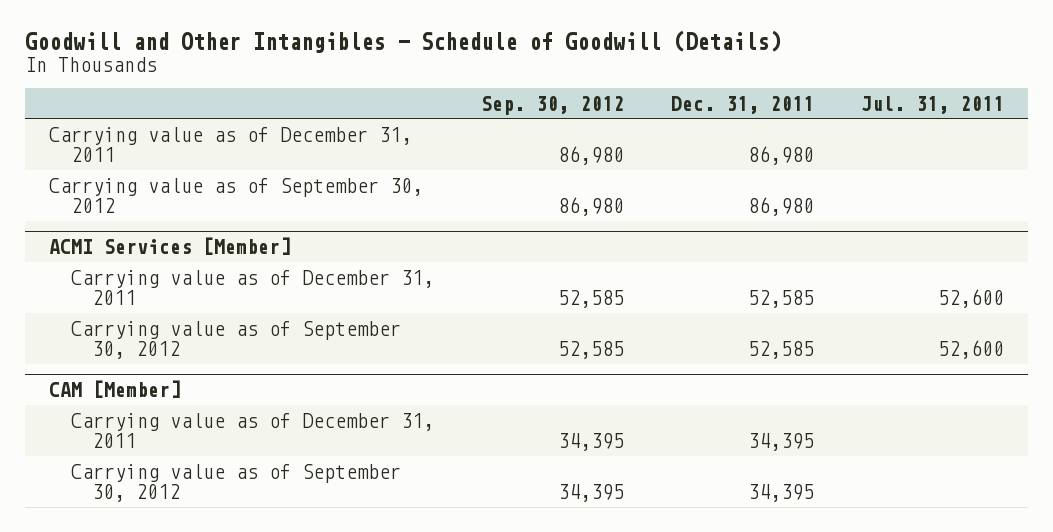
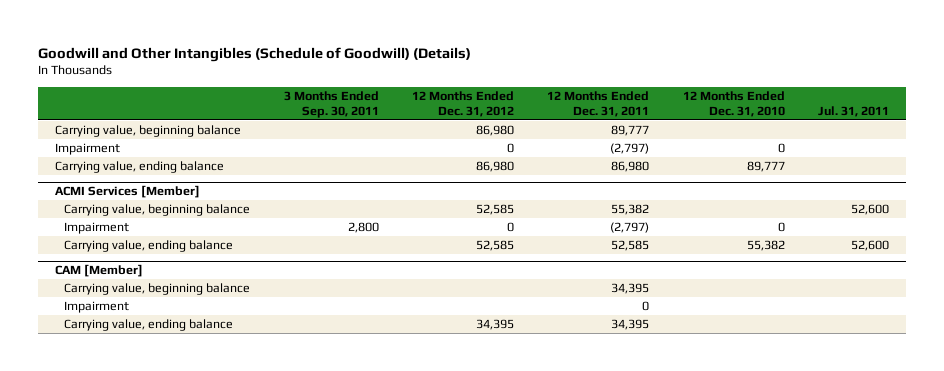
- Goodwill and Other Intangibles - Schedule of Goodwill (Details)
+ Goodwill and Other Intangibles (Schedule of Goodwill) (Details)
- | Sep. 30, 2012 | Dec. 31, 2011 | Jul. 31, 2011
+ | 3 Months Ended Sep. 30, 2011 | 12 Months Ended Dec. 31, 2012 | 12 Months Ended Dec. 31, 2011 | 12 Months Ended Dec. 31, 2010 | Jul. 31, 2011
- Carrying value as of December 31, 2011 | 86,980 | 86,980 |
- Carrying value as of September 30, 2012 | 86,980 | 86,980 |
+ Carrying value, beginning balance | | 86,980 | 89,777 | |
+ Impairment | | 0 | (2,797) | 0 |
+ Carrying value, ending balance | | 86,980 | 86,980 | 89,777 |
@ ACMI Services [Member]
- Carrying value as of December 31, 2011 | 52,585 | 52,585 | 52,600
- Carrying value as of September 30, 2012 | 52,585 | 52,585 | 52,600
+ Carrying value, beginning balance | | 52,585 | 55,382 | | 52,600
+ Impairment | 2,800 | 0 | (2,797) | 0 |
+ Carrying value, ending balance | | 52,585 | 52,585 | 55,382 | 52,600
@ CAM [Member]
- Carrying value as of December 31, 2011 | 34,395 | 34,395 |
- Carrying value as of September 30, 2012 | 34,395 | 34,395 |
+ Carrying value, beginning balance | | | 34,395 | |
+ Impairment | | | 0 | |
+ Carrying value, ending balance | | 34,395 | 34,395 | |

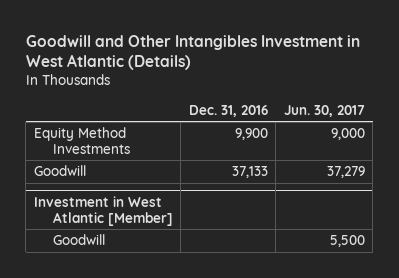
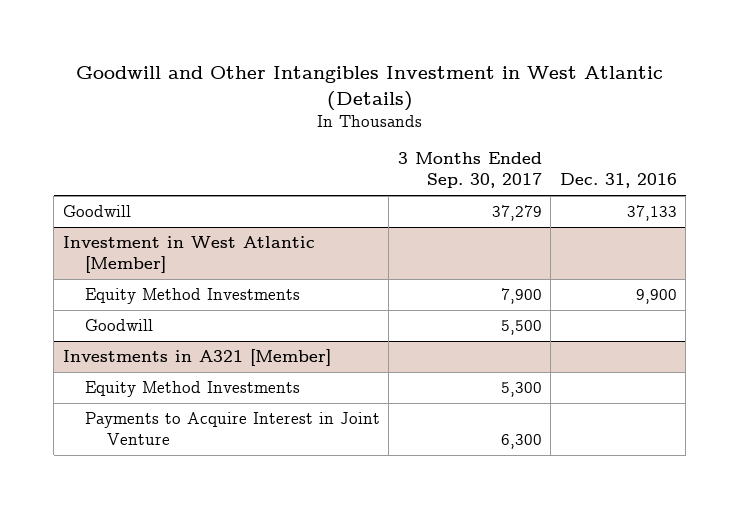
- | Dec. 31, 2016 | Jun. 30, 2017
+ | 3 Months Ended Sep. 30, 2017 | Dec. 31, 2016
- Equity Method Investments | 9,900 | 9,000
@ Investment in West Atlantic [Member]
+ Equity Method Investments | 7,900 | 9,900
+ Investments in A321 [Member]
+ Equity Method Investments | 5,300 |
+ Payments to Acquire Interest in Joint Venture | 6,300 |

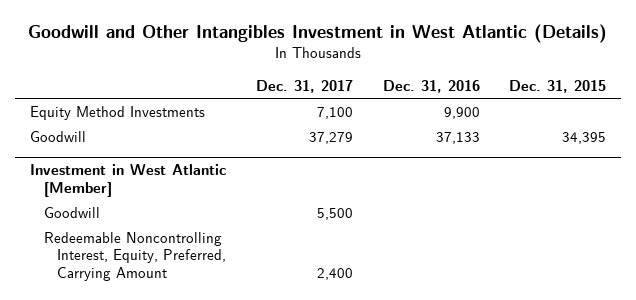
- | 3 Months Ended Sep. 30, 2017 | Dec. 31, 2016
+ | Dec. 31, 2017 | Dec. 31, 2016 | Dec. 31, 2015
+ Equity Method Investments | 7,100 | 9,900 |
@ Investment in West Atlantic [Member]
- Equity Method Investments | 7,900 | 9,900
- Investments in A321 [Member]
- Equity Method Investments | 5,300 |
- Payments to Acquire Interest in Joint Venture | 6,300 |
@ Investment in West Atlantic [Member]
+ Redeemable Noncontrolling Interest, Equity, Preferred, Carrying Amount | 2,400 | |

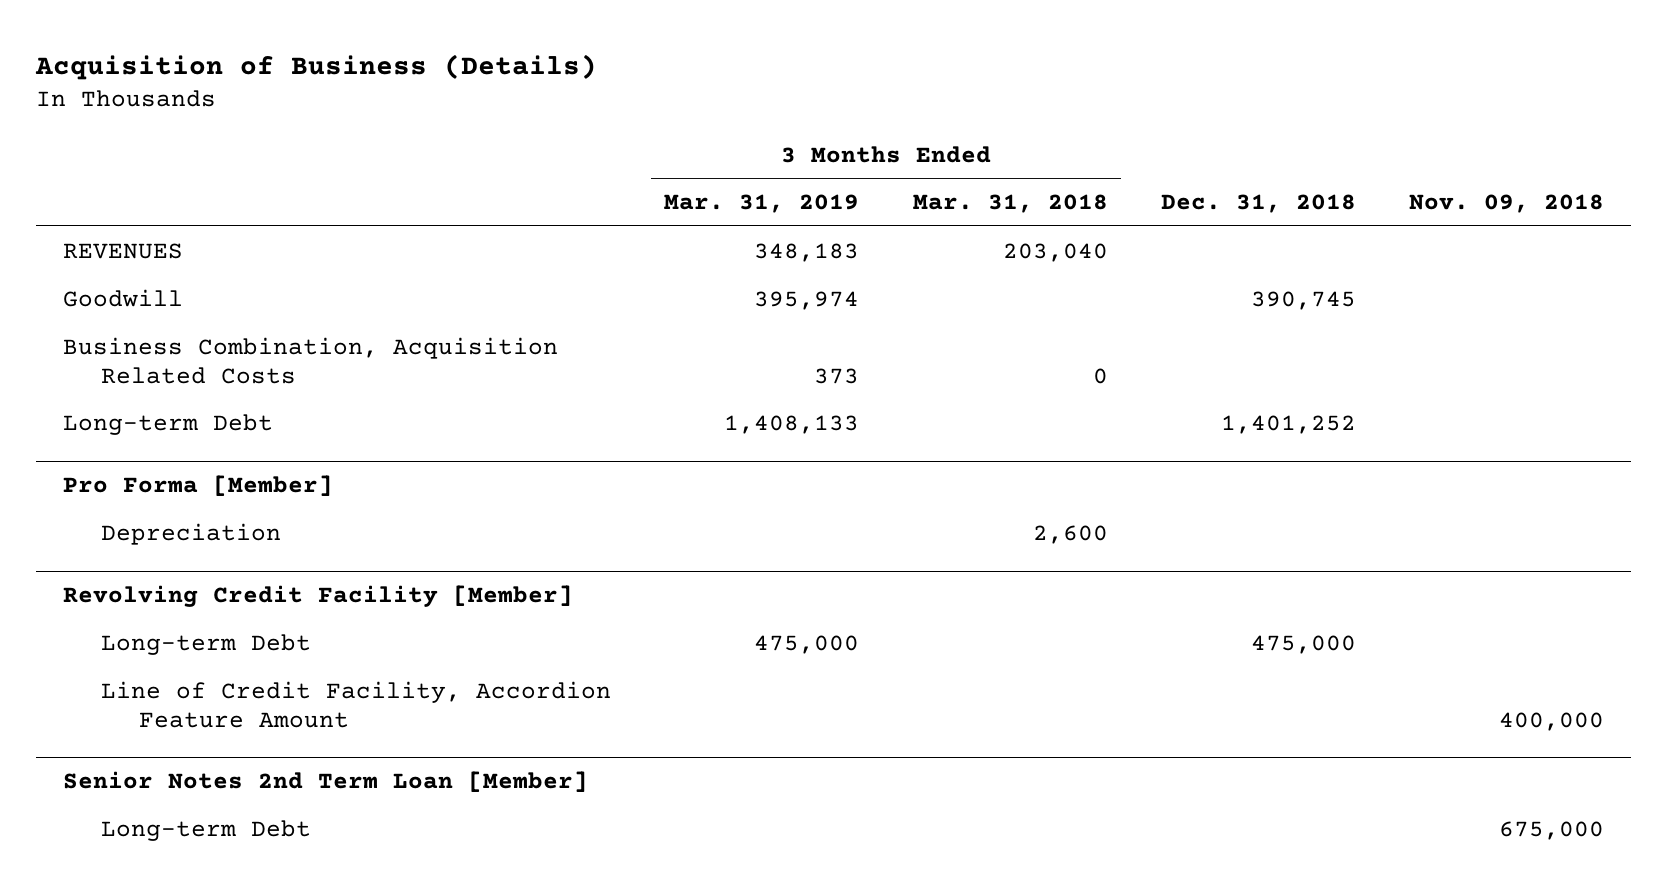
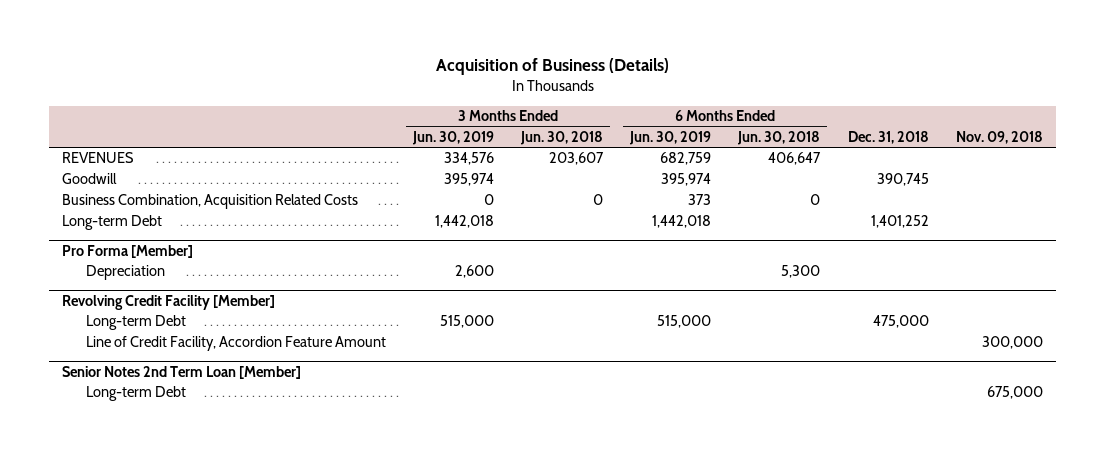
- | 3 Months Ended Mar. 31, 2019 | 3 Months Ended Mar. 31, 2018 | Dec. 31, 2018 | Nov. 09, 2018
+ | 3 Months Ended Jun. 30, 2019 | 3 Months Ended Jun. 30, 2018 | 6 Months Ended Jun. 30, 2019 | 6 Months Ended Jun. 30, 2018 | Dec. 31, 2018 | Nov. 09, 2018
@ Revolving Credit Facility [Member]
- Line of Credit Facility, Accordion Feature Amount | | | | 400,000
+ Line of Credit Facility, Accordion Feature Amount | | | | | | 300,000

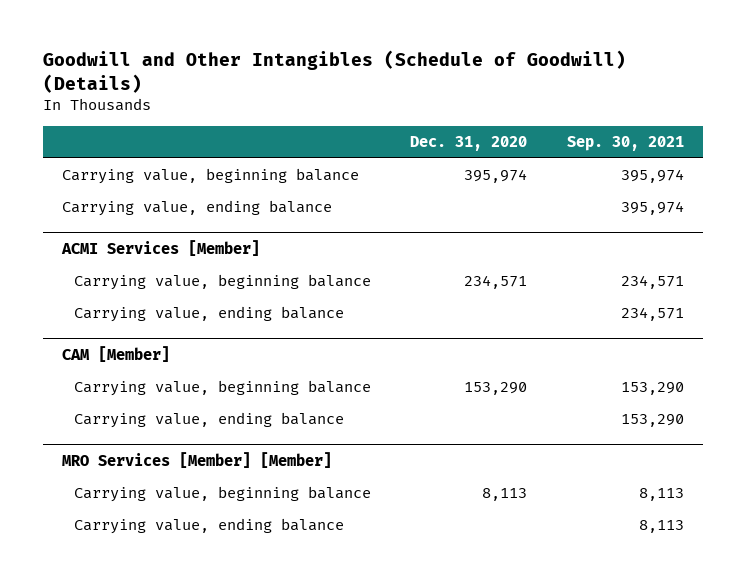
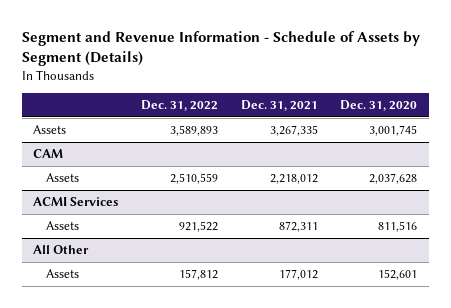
- Goodwill and Other Intangibles (Schedule of Goodwill) (Details)
+ Segment and Revenue Information - Schedule of Assets by Segment (Details)
- | Dec. 31, 2020 | Sep. 30, 2021
+ | Dec. 31, 2022 | Dec. 31, 2021 | Dec. 31, 2020
- Carrying value, beginning balance | 395,974 | 395,974
- Carrying value, ending balance | | 395,974
- ACMI Services [Member]
- Carrying value, beginning balance | 234,571 | 234,571
- Carrying value, ending balance | | 234,571
- CAM [Member]
- Carrying value, beginning balance | 153,290 | 153,290
- Carrying value, ending balance | | 153,290
- MRO Services [Member] [Member]
- Carrying value, beginning balance | 8,113 | 8,113
- Carrying value, ending balance | | 8,113
+ Assets | 3,589,893 | 3,267,335 | 3,001,745
+ CAM
+ Assets | 2,510,559 | 2,218,012 | 2,037,628
+ ACMI Services
+ Assets | 921,522 | 872,311 | 811,516
+ All Other
+ Assets | 157,812 | 177,012 | 152,601

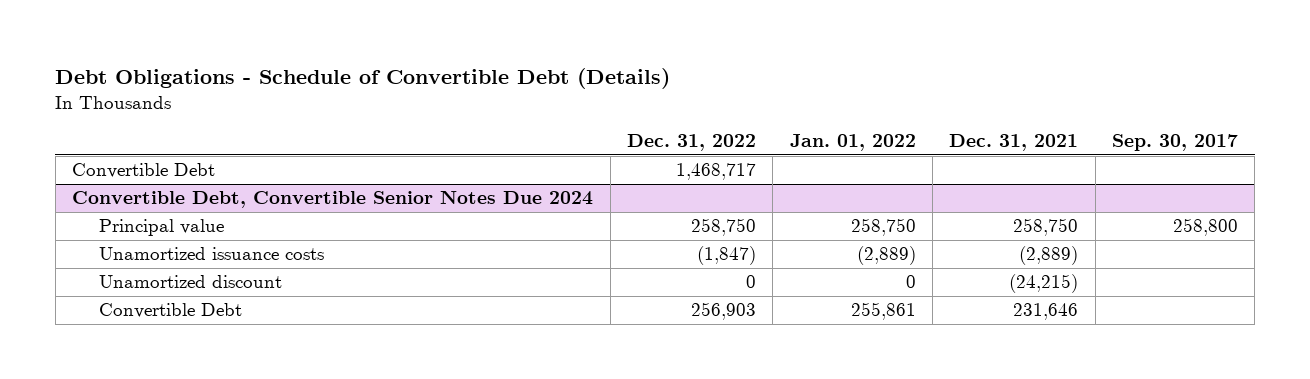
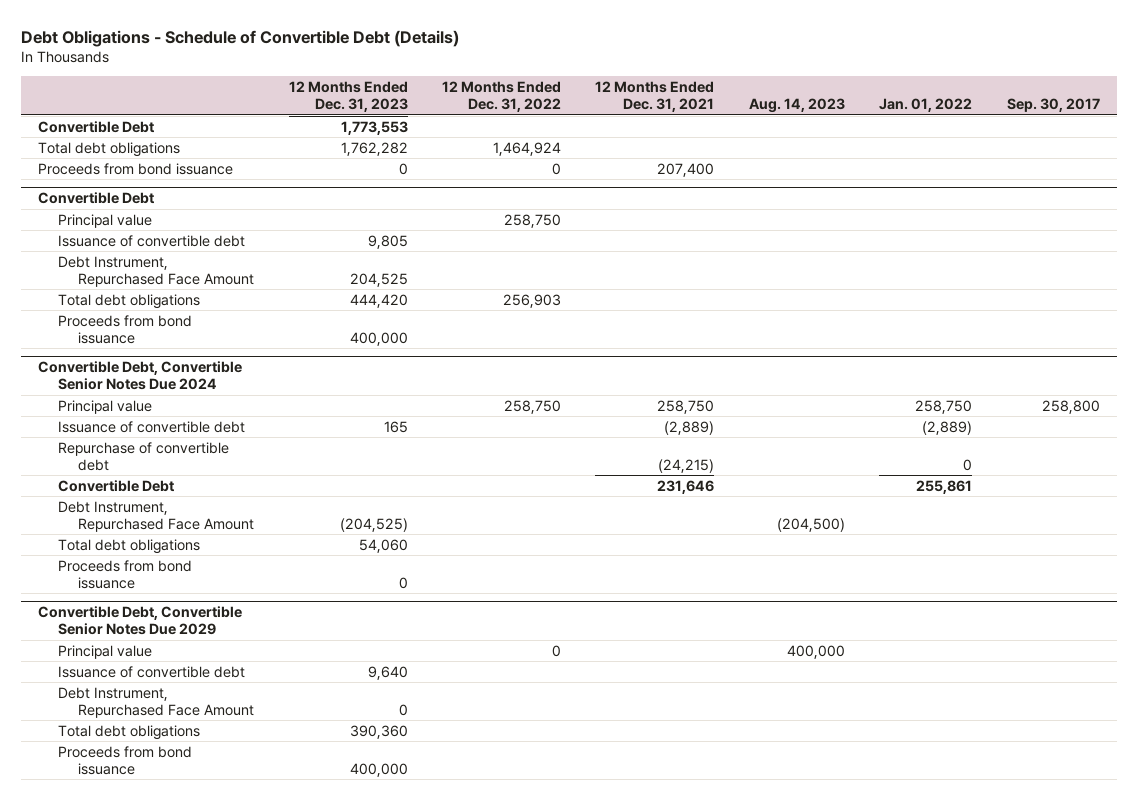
- | Dec. 31, 2022 | Jan. 01, 2022 | Dec. 31, 2021 | Sep. 30, 2017
+ | 12 Months Ended Dec. 31, 2023 | 12 Months Ended Dec. 31, 2022 | 12 Months Ended Dec. 31, 2021 | Aug. 14, 2023 | Jan. 01, 2022 | Sep. 30, 2017
+ Total debt obligations | 1,762,282 | 1,464,924 | | | |
+ Proceeds from bond issuance | 0 | 0 | 207,400 | | |
+ Convertible Debt
+ Principal value | | 258,750 | | | |
+ Issuance of convertible debt | 9,805 | | | | |
+ Debt Instrument, Repurchased Face Amount | 204,525 | | | | |
+ Total debt obligations | 444,420 | 256,903 | | | |
+ Proceeds from bond issuance | 400,000 | | | | |
@ Convertible Debt, Convertible Senior Notes Due 2024
- Unamortized issuance costs | (1,847) | (2,889) | (2,889) |
- Unamortized discount | 0 | 0 | (24,215) |
+ Issuance of convertible debt | 165 | | (2,889) | | (2,889) |
+ Repurchase of convertible debt | | | (24,215) | | 0 |
+ Debt Instrument, Repurchased Face Amount | (204,525) | | | (204,500) | |
+ Total debt obligations | 54,060 | | | | |
+ Proceeds from bond issuance | 0 | | | | |
+ Convertible Debt, Convertible Senior Notes Due 2029
+ Principal value | | 0 | | 400,000 | |
+ Issuance of convertible debt | 9,640 | | | | |
+ Debt Instrument, Repurchased Face Amount | 0 | | | | |
+ Total debt obligations | 390,360 | | | | |
+ Proceeds from bond issuance | 400,000 | | | | |

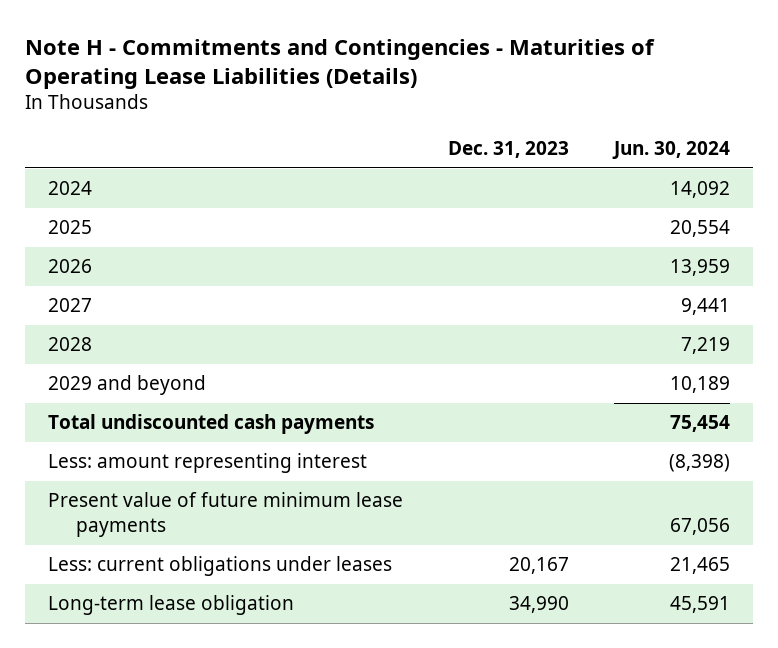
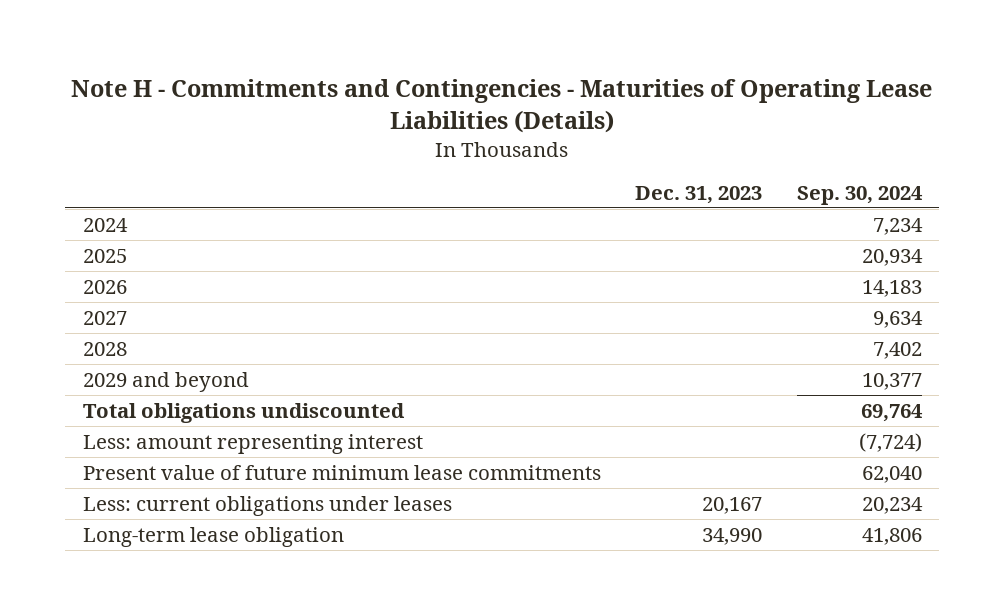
- | Dec. 31, 2023 | Jun. 30, 2024
+ | Dec. 31, 2023 | Sep. 30, 2024
- Total undiscounted cash payments | | 75,454
+ Total obligations undiscounted | | 69,764
- Present value of future minimum lease payments | | 67,056
+ Present value of future minimum lease commitments | | 62,040

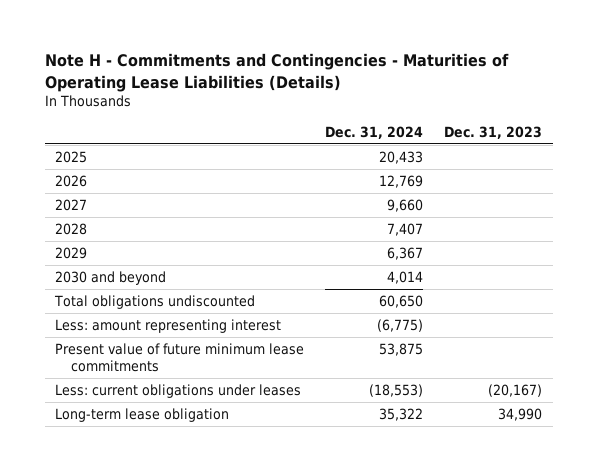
- | Dec. 31, 2023 | Sep. 30, 2024
+ | Dec. 31, 2024 | Dec. 31, 2023
- 2024 | | 7,234
- 2029 and beyond | | 10,377
+ 2029 | 6,367 |
+ 2030 and beyond | 4,014 |
- Less: current obligations under leases | 20,167 | 20,234
+ Less: current obligations under leases | (18,553) | (20,167)

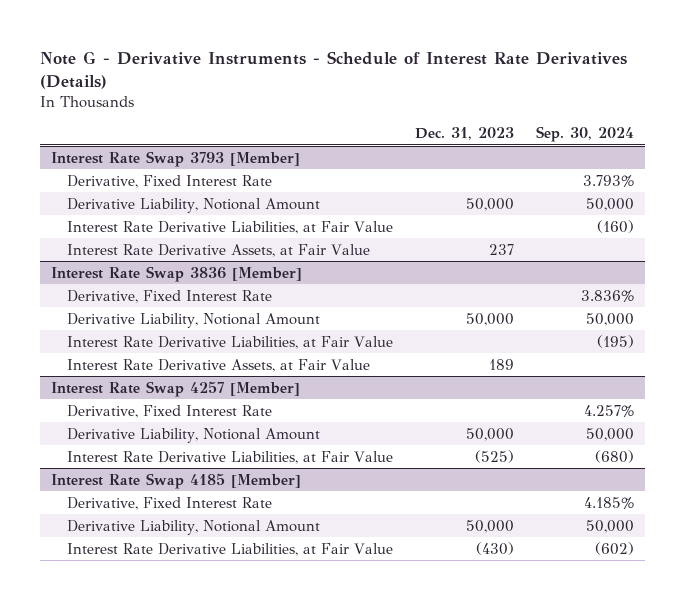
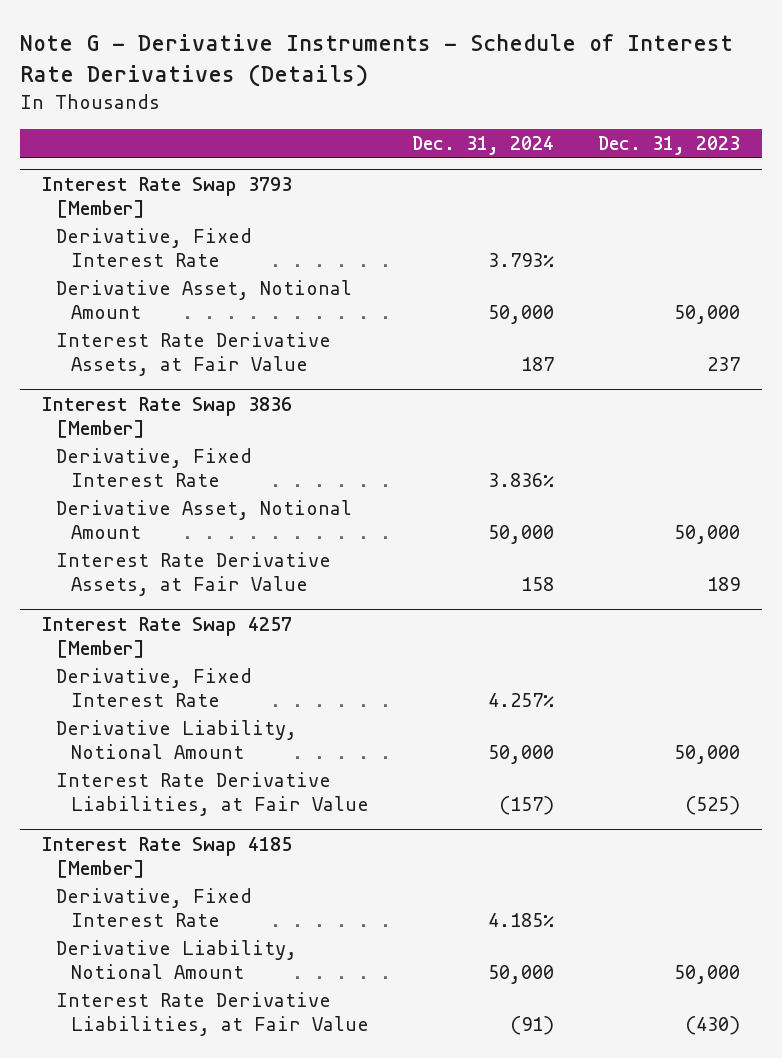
- | Dec. 31, 2023 | Sep. 30, 2024
+ | Dec. 31, 2024 | Dec. 31, 2023
@ Interest Rate Swap 3793 [Member]
- Derivative Liability, Notional Amount | 50,000 | 50,000
- Interest Rate Derivative Liabilities, at Fair Value | | (160)
+ Derivative Asset, Notional Amount | 50,000 | 50,000
@ Interest Rate Swap 3836 [Member]
- Derivative Liability, Notional Amount | 50,000 | 50,000
- Interest Rate Derivative Liabilities, at Fair Value | | (195)
+ Derivative Asset, Notional Amount | 50,000 | 50,000

